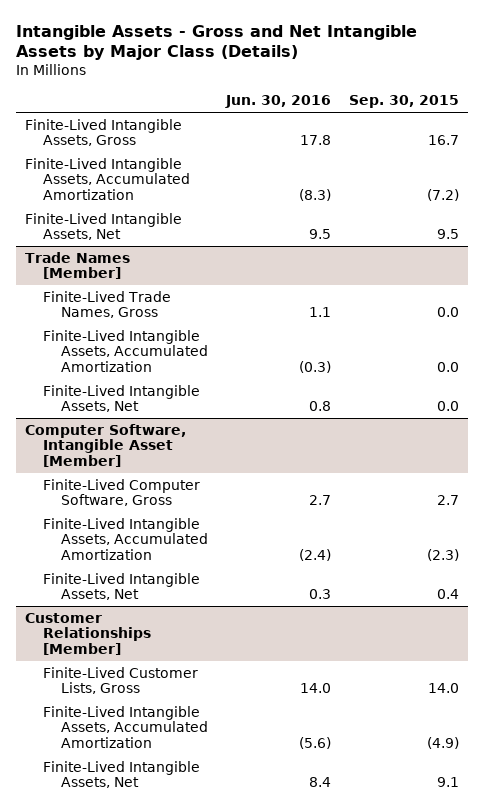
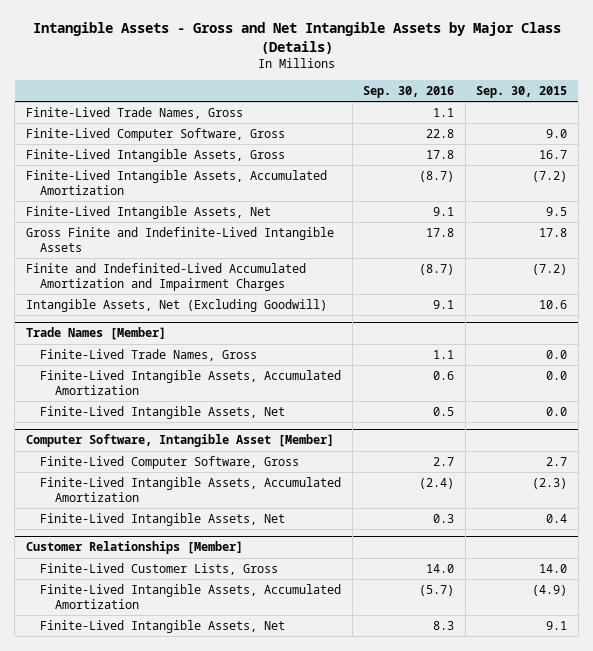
- | Jun. 30, 2016 | Sep. 30, 2015
+ | Sep. 30, 2016 | Sep. 30, 2015
+ Finite-Lived Trade Names, Gross | 1.1 |
+ Finite-Lived Computer Software, Gross | 22.8 | 9.0
+ Gross Finite and Indefinite-Lived Intangible Assets | 17.8 | 17.8
+ Finite and Indefinited-Lived Accumulated Amortization and Impairment Charges | (8.7) | (7.2)
+ Intangible Assets, Net (Excluding Goodwill) | 9.1 | 10.6

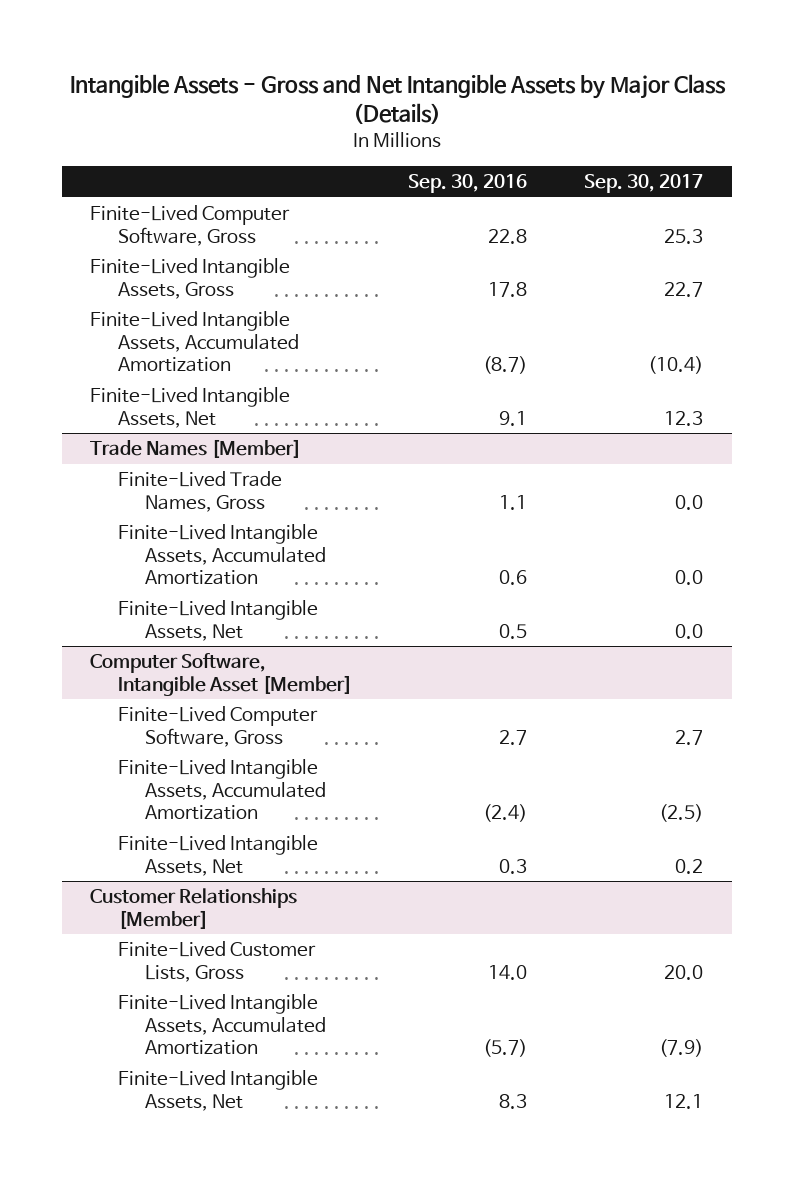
- | Sep. 30, 2016 | Sep. 30, 2015
+ | Sep. 30, 2016 | Sep. 30, 2017
- Finite-Lived Trade Names, Gross | 1.1 |
- Gross Finite and Indefinite-Lived Intangible Assets | 17.8 | 17.8
- Finite and Indefinited-Lived Accumulated Amortization and Impairment Charges | (8.7) | (7.2)
- Intangible Assets, Net (Excluding Goodwill) | 9.1 | 10.6

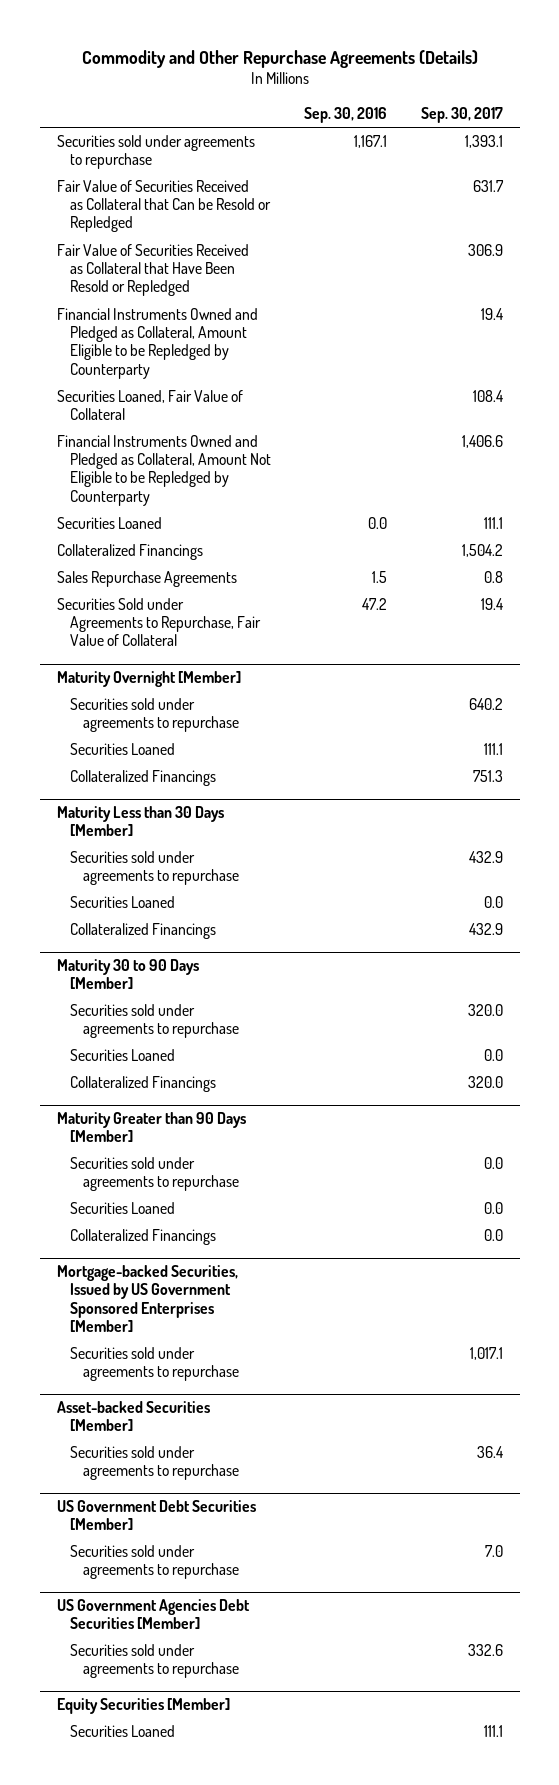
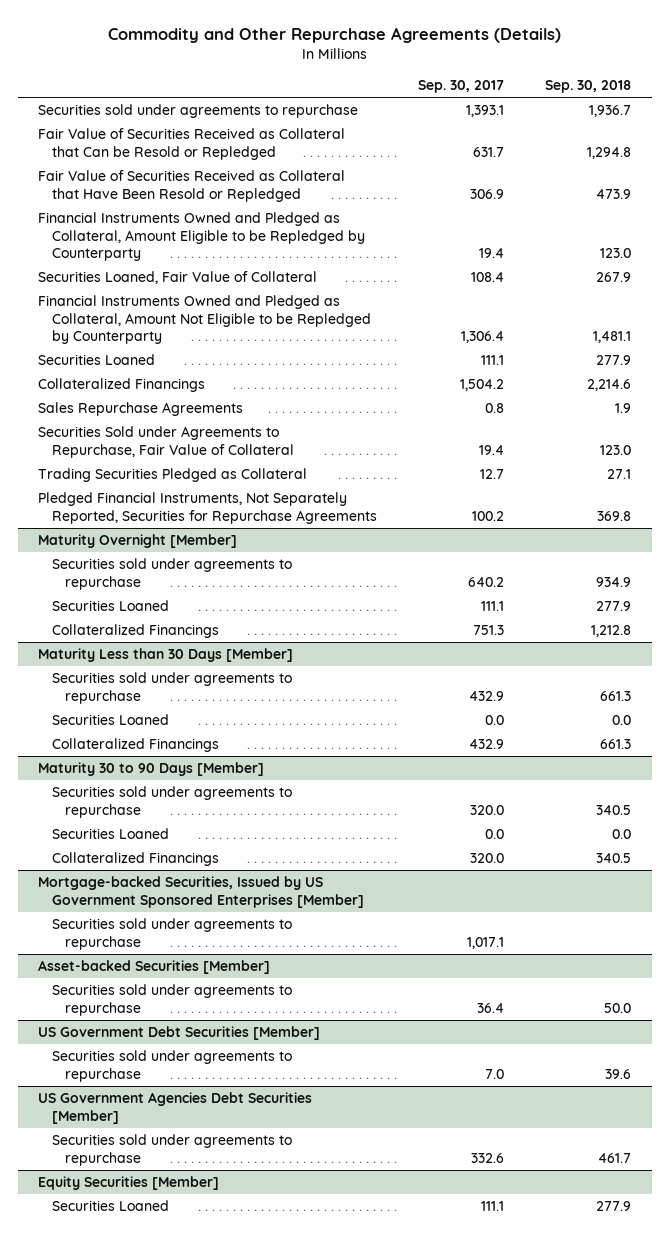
- | Sep. 30, 2016 | Sep. 30, 2017
+ | Sep. 30, 2017 | Sep. 30, 2018
- Financial Instruments Owned and Pledged as Collateral, Amount Not Eligible to be Repledged by Counterparty | | 1,406.6
+ Financial Instruments Owned and Pledged as Collateral, Amount Not Eligible to be Repledged by Counterparty | 1,306.4 | 1,481.1
+ Trading Securities Pledged as Collateral | 12.7 | 27.1
+ Pledged Financial Instruments, Not Separately Reported, Securities for Repurchase Agreements | 100.2 | 369.8
- Maturity Greater than 90 Days [Member]
- Securities sold under agreements to repurchase | | 0.0
- Securities Loaned | | 0.0
- Collateralized Financings | | 0.0

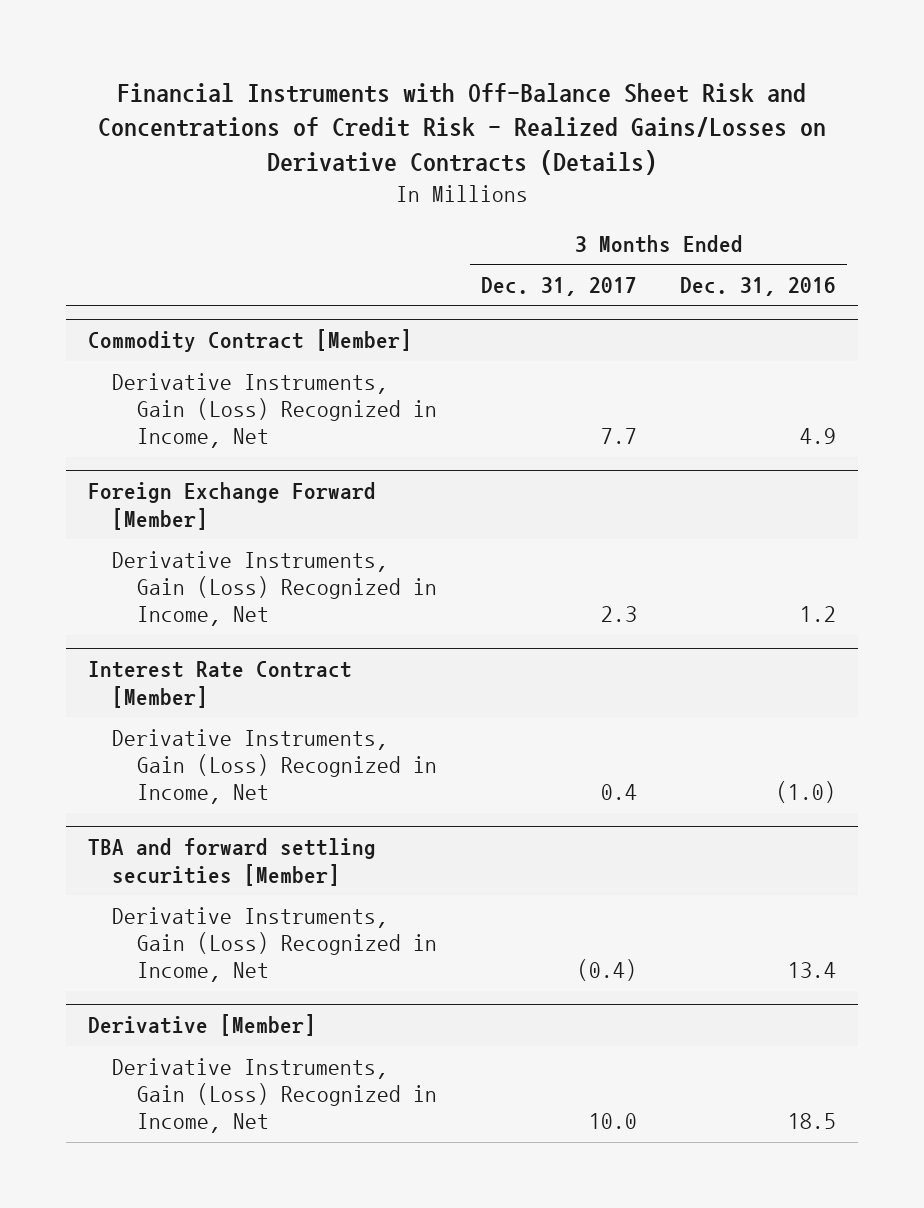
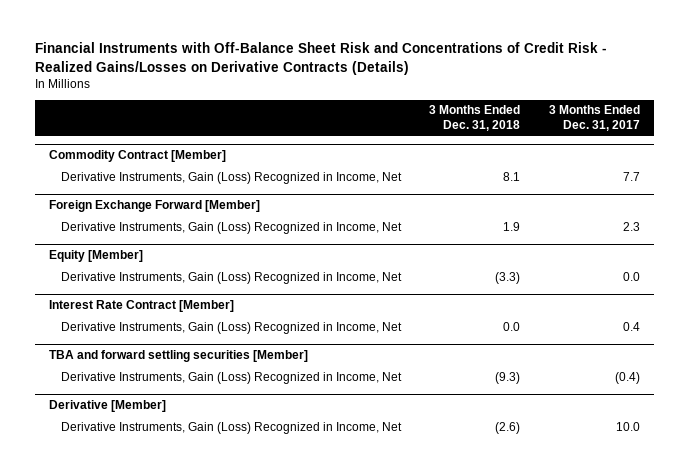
- | 3 Months Ended Dec. 31, 2017 | 3 Months Ended Dec. 31, 2016
+ | 3 Months Ended Dec. 31, 2018 | 3 Months Ended Dec. 31, 2017
+ Equity [Member]
+ Derivative Instruments, Gain (Loss) Recognized in Income, Net | (3.3) | 0.0

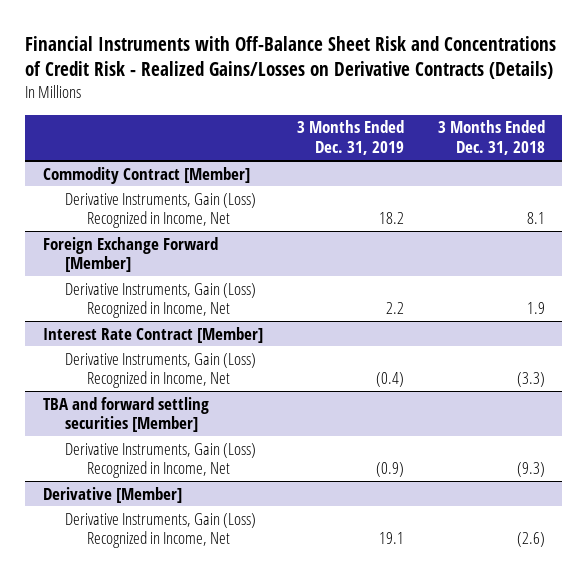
- | 3 Months Ended Dec. 31, 2018 | 3 Months Ended Dec. 31, 2017
+ | 3 Months Ended Dec. 31, 2019 | 3 Months Ended Dec. 31, 2018
- Equity [Member]
- Derivative Instruments, Gain (Loss) Recognized in Income, Net | (3.3) | 0.0
@ Interest Rate Contract [Member]
- Derivative Instruments, Gain (Loss) Recognized in Income, Net | 0.0 | 0.4
+ Derivative Instruments, Gain (Loss) Recognized in Income, Net | (0.4) | (3.3)

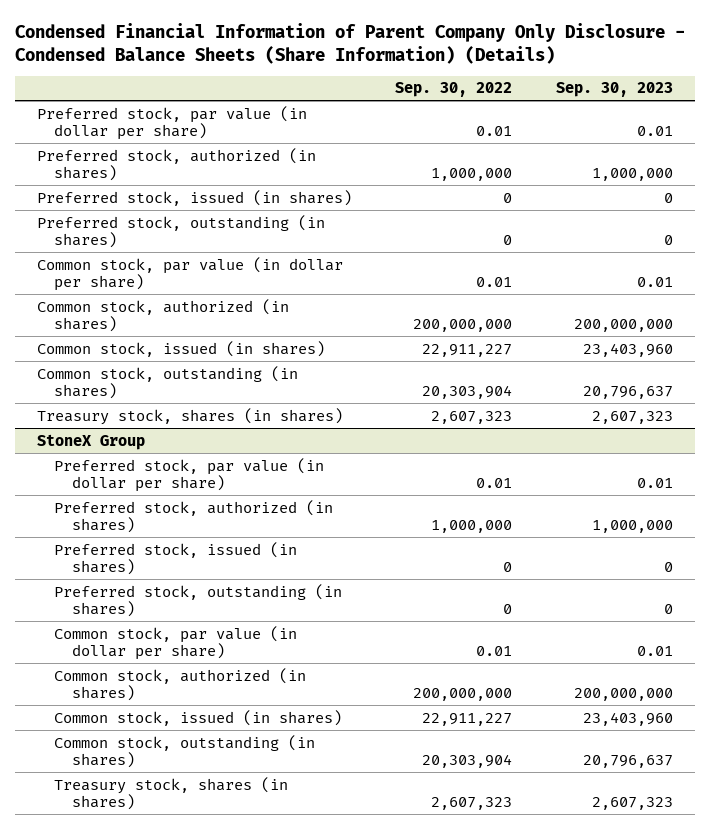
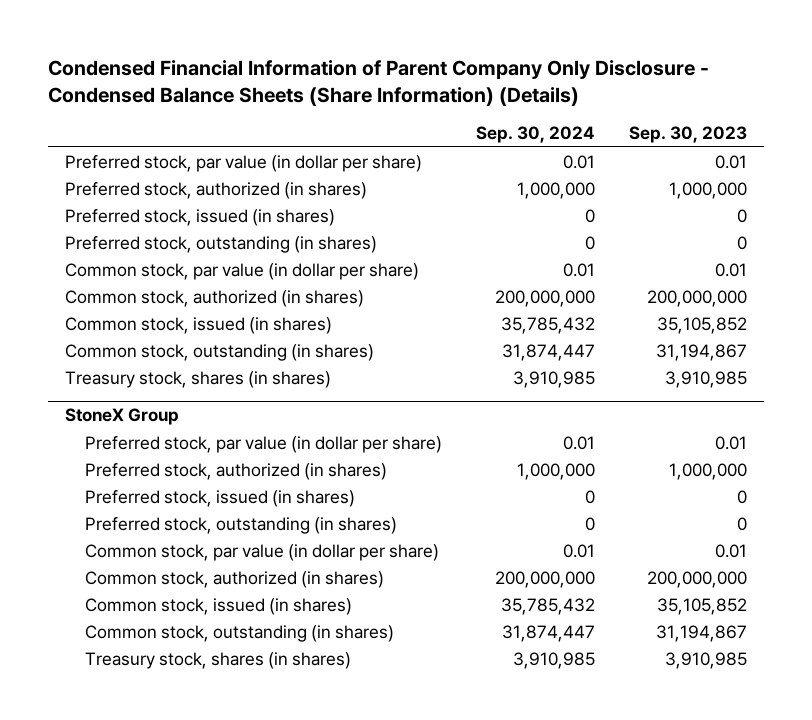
- | Sep. 30, 2022 | Sep. 30, 2023
+ | Sep. 30, 2024 | Sep. 30, 2023
- Common stock, issued (in shares) | 22,911,227 | 23,403,960
- Common stock, outstanding (in shares) | 20,303,904 | 20,796,637
- Treasury stock, shares (in shares) | 2,607,323 | 2,607,323
+ Common stock, issued (in shares) | 35,785,432 | 35,105,852
+ Common stock, outstanding (in shares) | 31,874,447 | 31,194,867
+ Treasury stock, shares (in shares) | 3,910,985 | 3,910,985
@ StoneX Group
- Common stock, issued (in shares) | 22,911,227 | 23,403,960
- Common stock, outstanding (in shares) | 20,303,904 | 20,796,637
- Treasury stock, shares (in shares) | 2,607,323 | 2,607,323
+ Common stock, issued (in shares) | 35,785,432 | 35,105,852
+ Common stock, outstanding (in shares) | 31,874,447 | 31,194,867
+ Treasury stock, shares (in shares) | 3,910,985 | 3,910,985

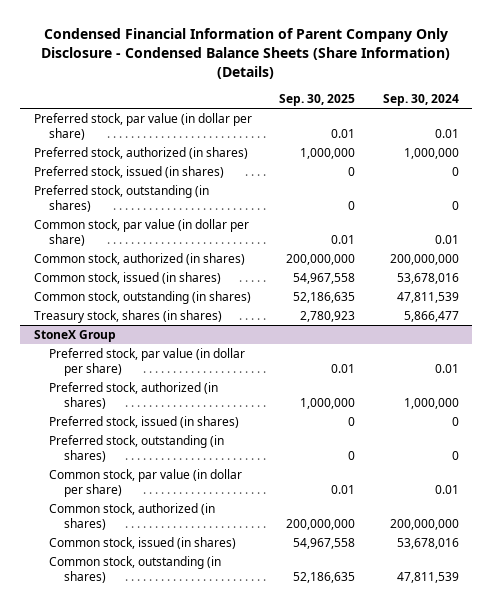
- | Sep. 30, 2024 | Sep. 30, 2023
+ | Sep. 30, 2025 | Sep. 30, 2024
- Common stock, issued (in shares) | 35,785,432 | 35,105,852
- Common stock, outstanding (in shares) | 31,874,447 | 31,194,867
- Treasury stock, shares (in shares) | 3,910,985 | 3,910,985
+ Common stock, issued (in shares) | 54,967,558 | 53,678,016
+ Common stock, outstanding (in shares) | 52,186,635 | 47,811,539
+ Treasury stock, shares (in shares) | 2,780,923 | 5,866,477
@ StoneX Group
- Common stock, issued (in shares) | 35,785,432 | 35,105,852
- Common stock, outstanding (in shares) | 31,874,447 | 31,194,867
- Treasury stock, shares (in shares) | 3,910,985 | 3,910,985
+ Common stock, issued (in shares) | 54,967,558 | 53,678,016
+ Common stock, outstanding (in shares) | 52,186,635 | 47,811,539

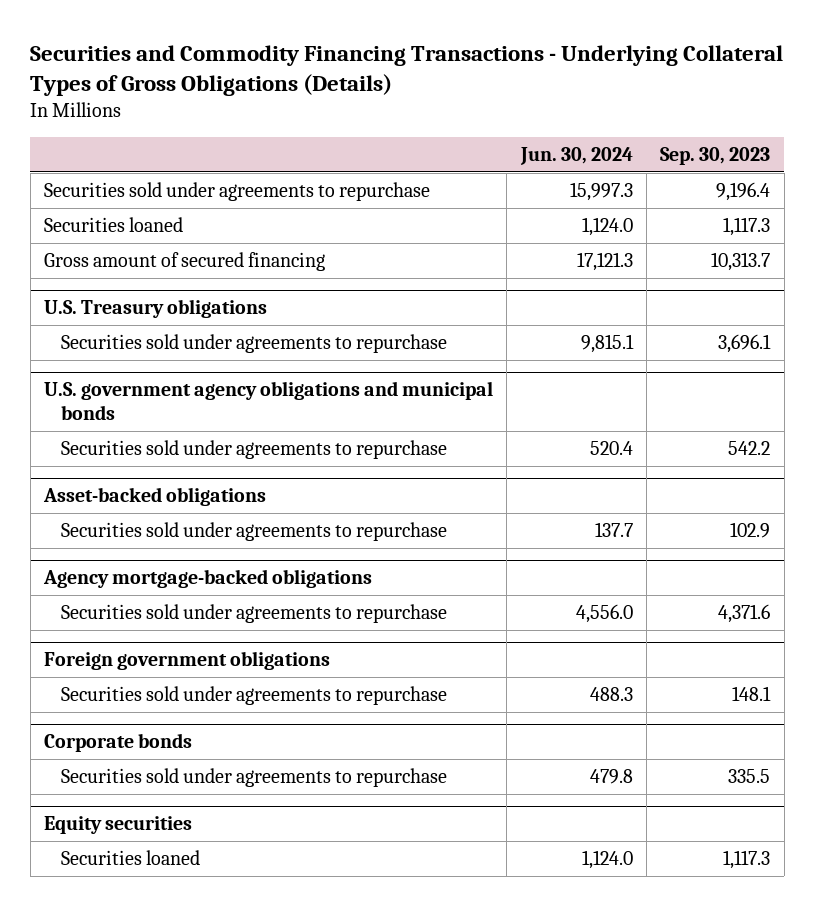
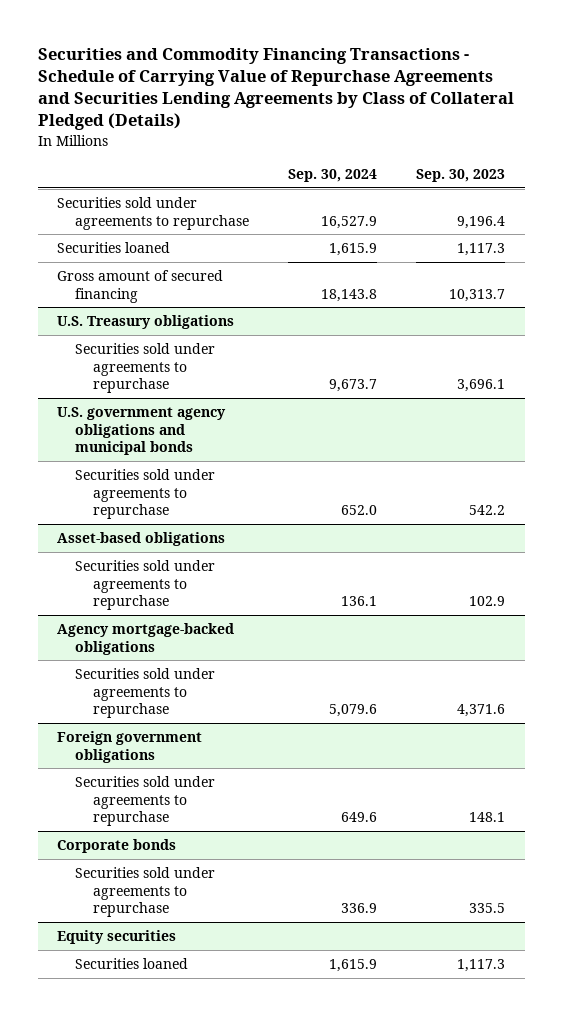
- Securities and Commodity Financing Transactions - Underlying Collateral Types of Gross Obligations (Details)
+ Securities and Commodity Financing Transactions - Schedule of Carrying Value of Repurchase Agreements and Securities Lending Agreements by Class of Collateral Pledged (Details)
- | Jun. 30, 2024 | Sep. 30, 2023
+ | Sep. 30, 2024 | Sep. 30, 2023
- Asset-backed obligations
+ Asset-based obligations

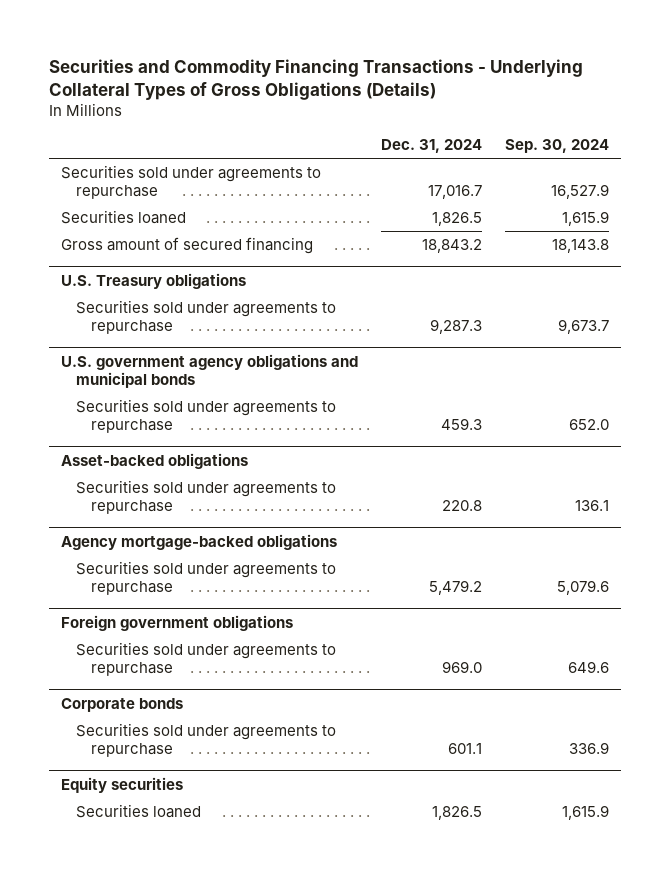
- Securities and Commodity Financing Transactions - Schedule of Carrying Value of Repurchase Agreements and Securities Lending Agreements by Class of Collateral Pledged (Details)
+ Securities and Commodity Financing Transactions - Underlying Collateral Types of Gross Obligations (Details)
- | Sep. 30, 2024 | Sep. 30, 2023
+ | Dec. 31, 2024 | Sep. 30, 2024
- Asset-based obligations
+ Asset-backed obligations

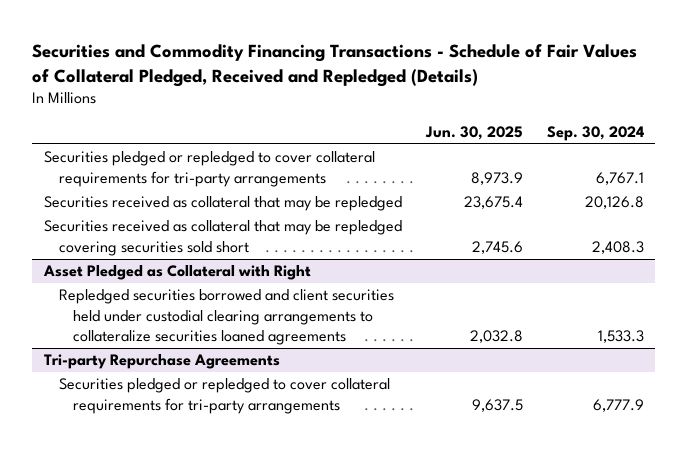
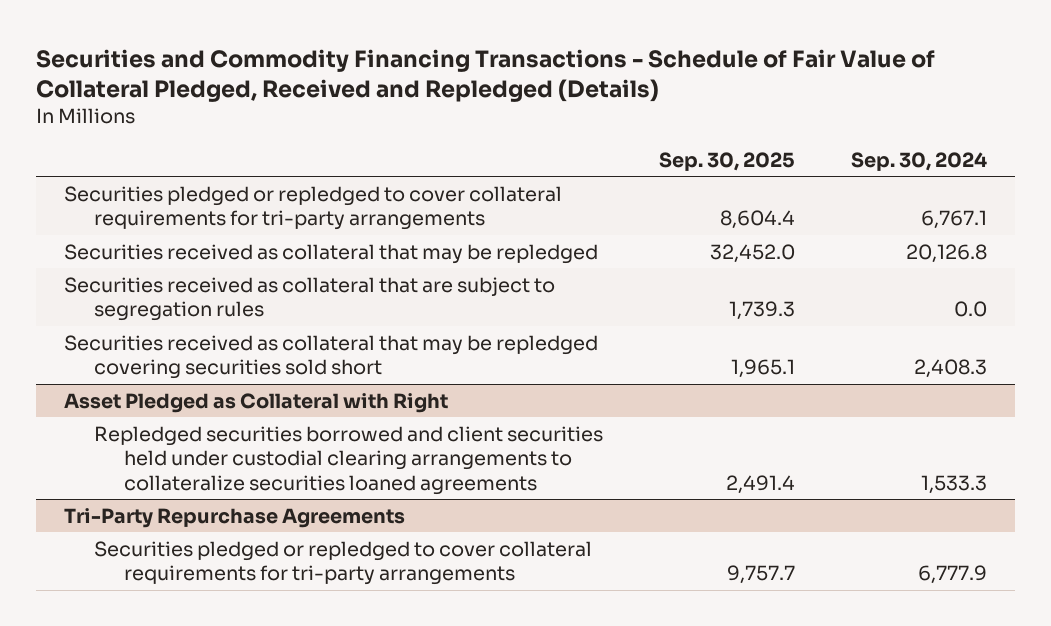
- Securities and Commodity Financing Transactions - Schedule of Fair Values of Collateral Pledged, Received and Repledged (Details)
+ Securities and Commodity Financing Transactions - Schedule of Fair Value of Collateral Pledged, Received and Repledged (Details)
- | Jun. 30, 2025 | Sep. 30, 2024
+ | Sep. 30, 2025 | Sep. 30, 2024
+ Securities received as collateral that are subject to segregation rules | 1,739.3 | 0.0
- Tri-party Repurchase Agreements
+ Tri-Party Repurchase Agreements

